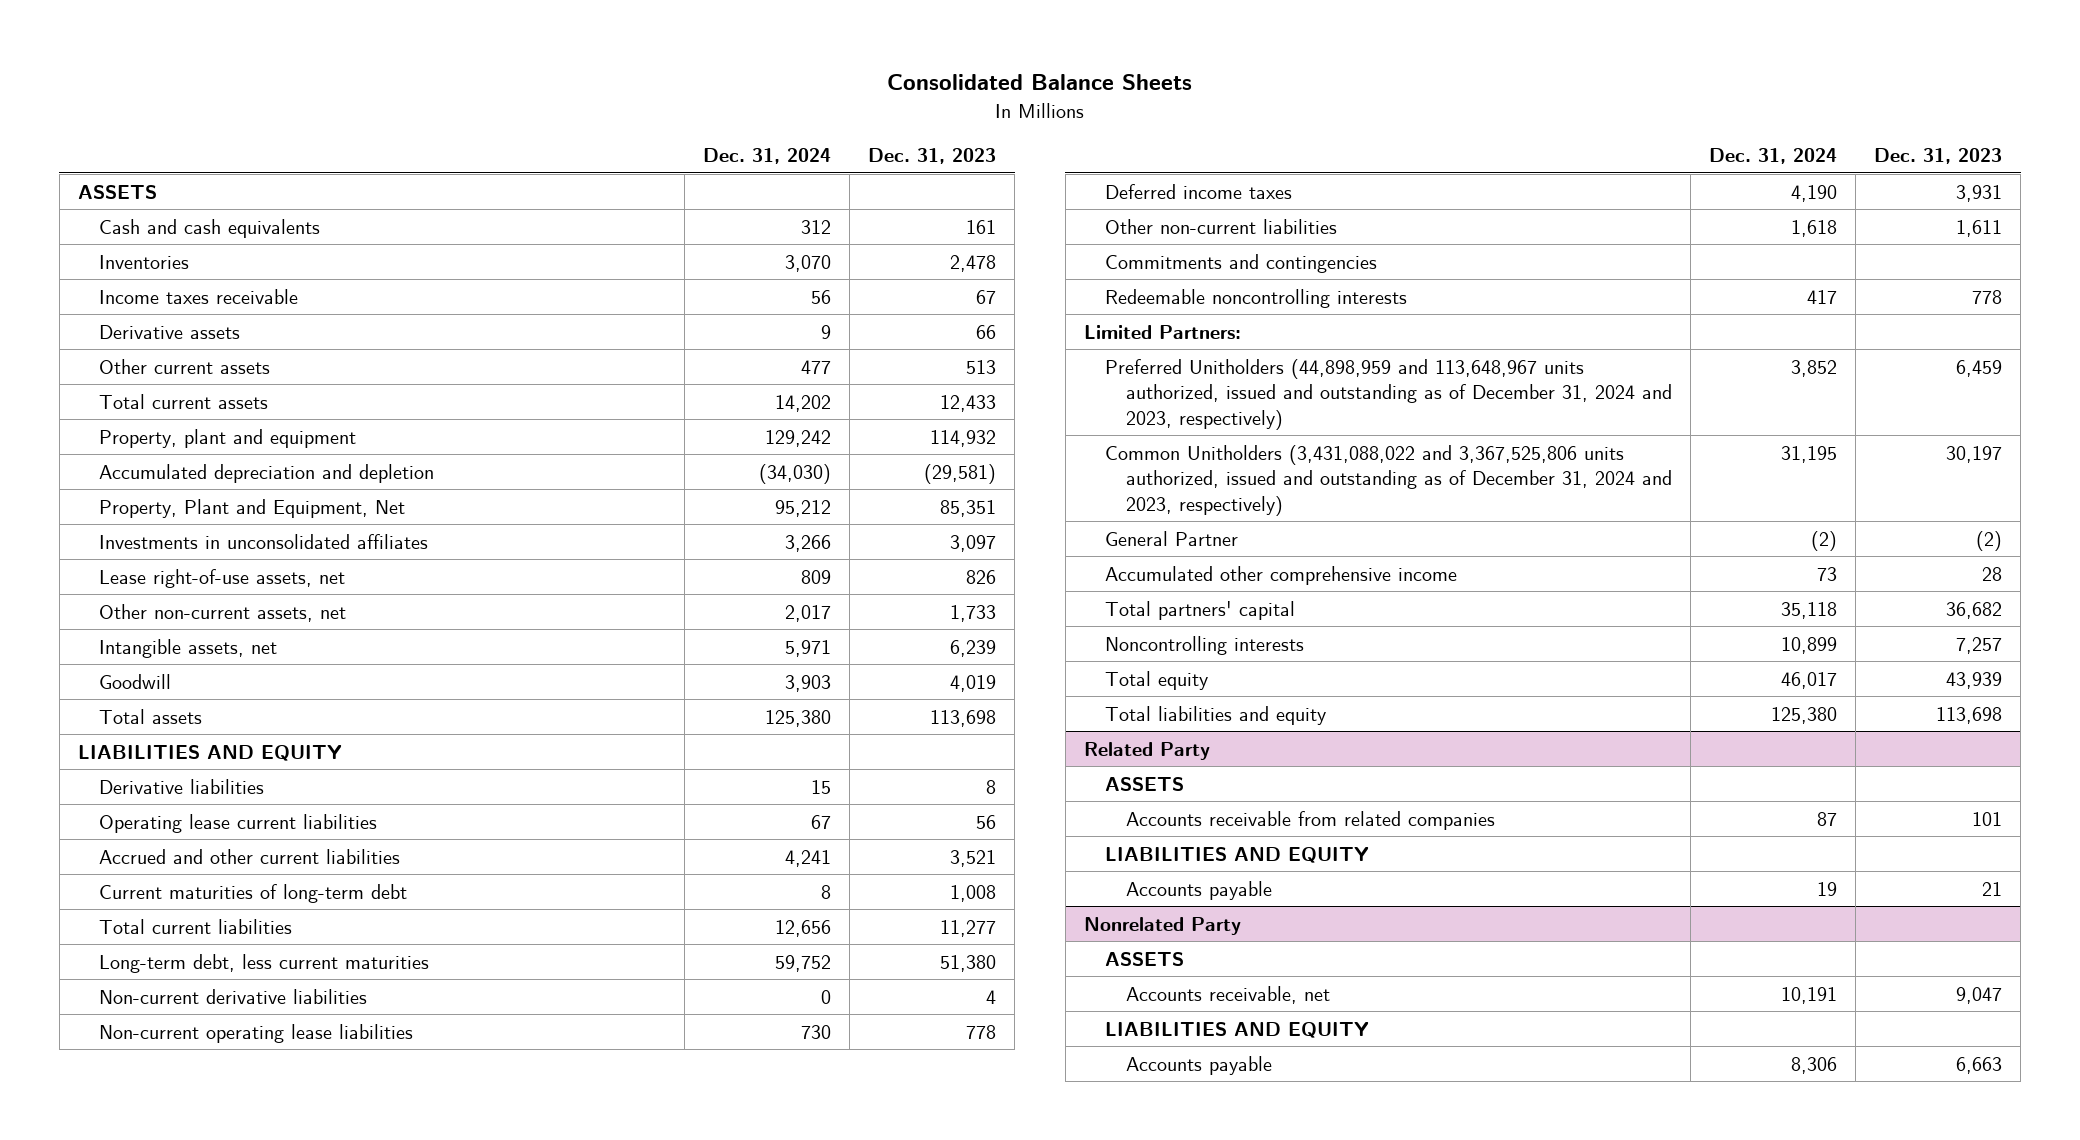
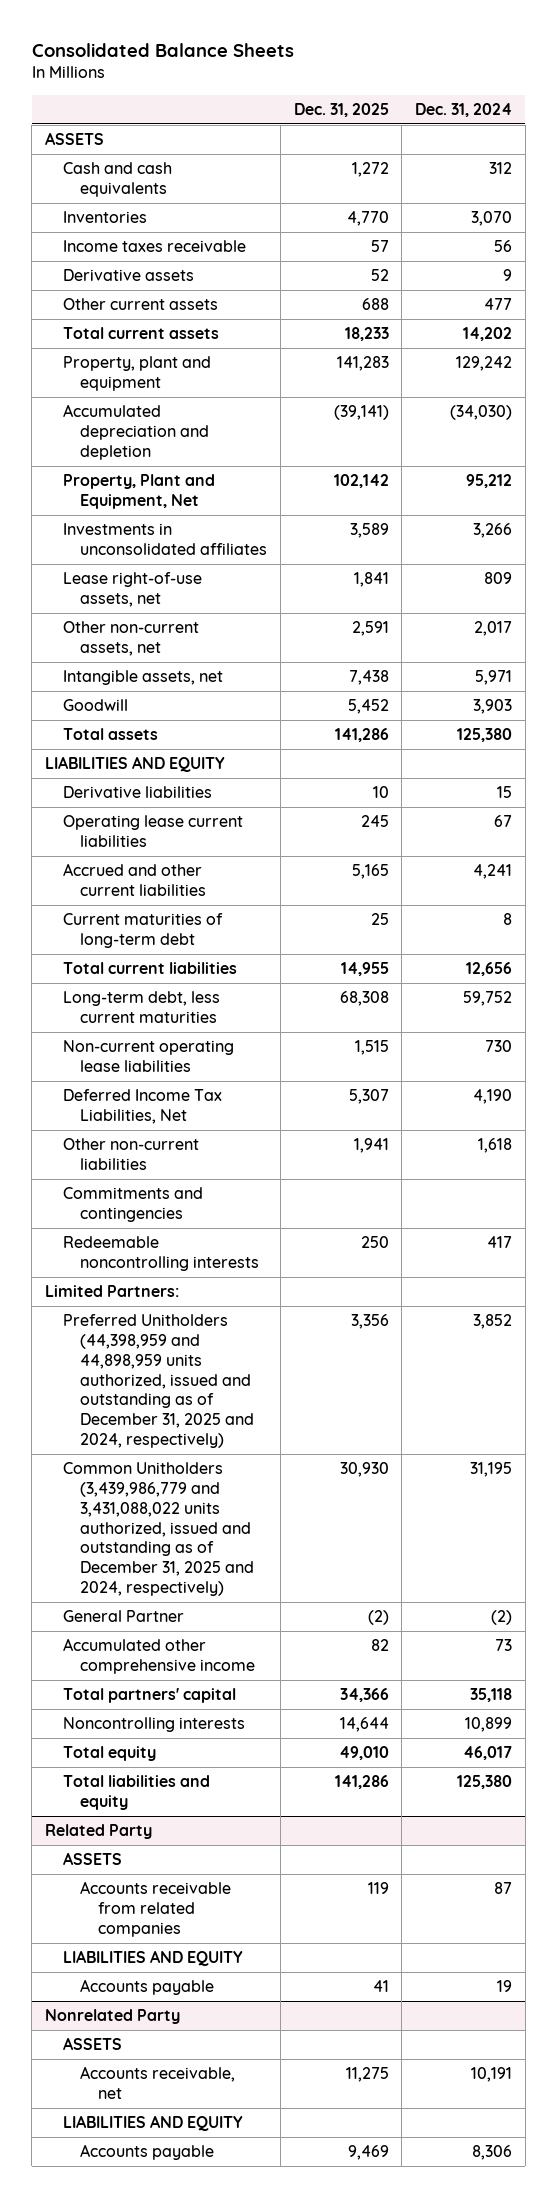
- | Dec. 31, 2024 | Dec. 31, 2023
+ | Dec. 31, 2025 | Dec. 31, 2024
- Non-current derivative liabilities | 0 | 4
- Deferred income taxes | 4,190 | 3,931
+ Deferred Income Tax Liabilities, Net | 5,307 | 4,190
- Preferred Unitholders (44,898,959 and 113,648,967 units authorized, issued and outstanding as of December 31, 2024 and 2023, respectively) | 3,852 | 6,459
- Common Unitholders (3,431,088,022 and 3,367,525,806 units authorized, issued and outstanding as of December 31, 2024 and 2023, respectively) | 31,195 | 30,197
+ Preferred Unitholders (44,398,959 and 44,898,959 units authorized, issued and outstanding as of December 31, 2025 and 2024, respectively) | 3,356 | 3,852
+ Common Unitholders (3,439,986,779 and 3,431,088,022 units authorized, issued and outstanding as of December 31, 2025 and 2024, respectively) | 30,930 | 31,195

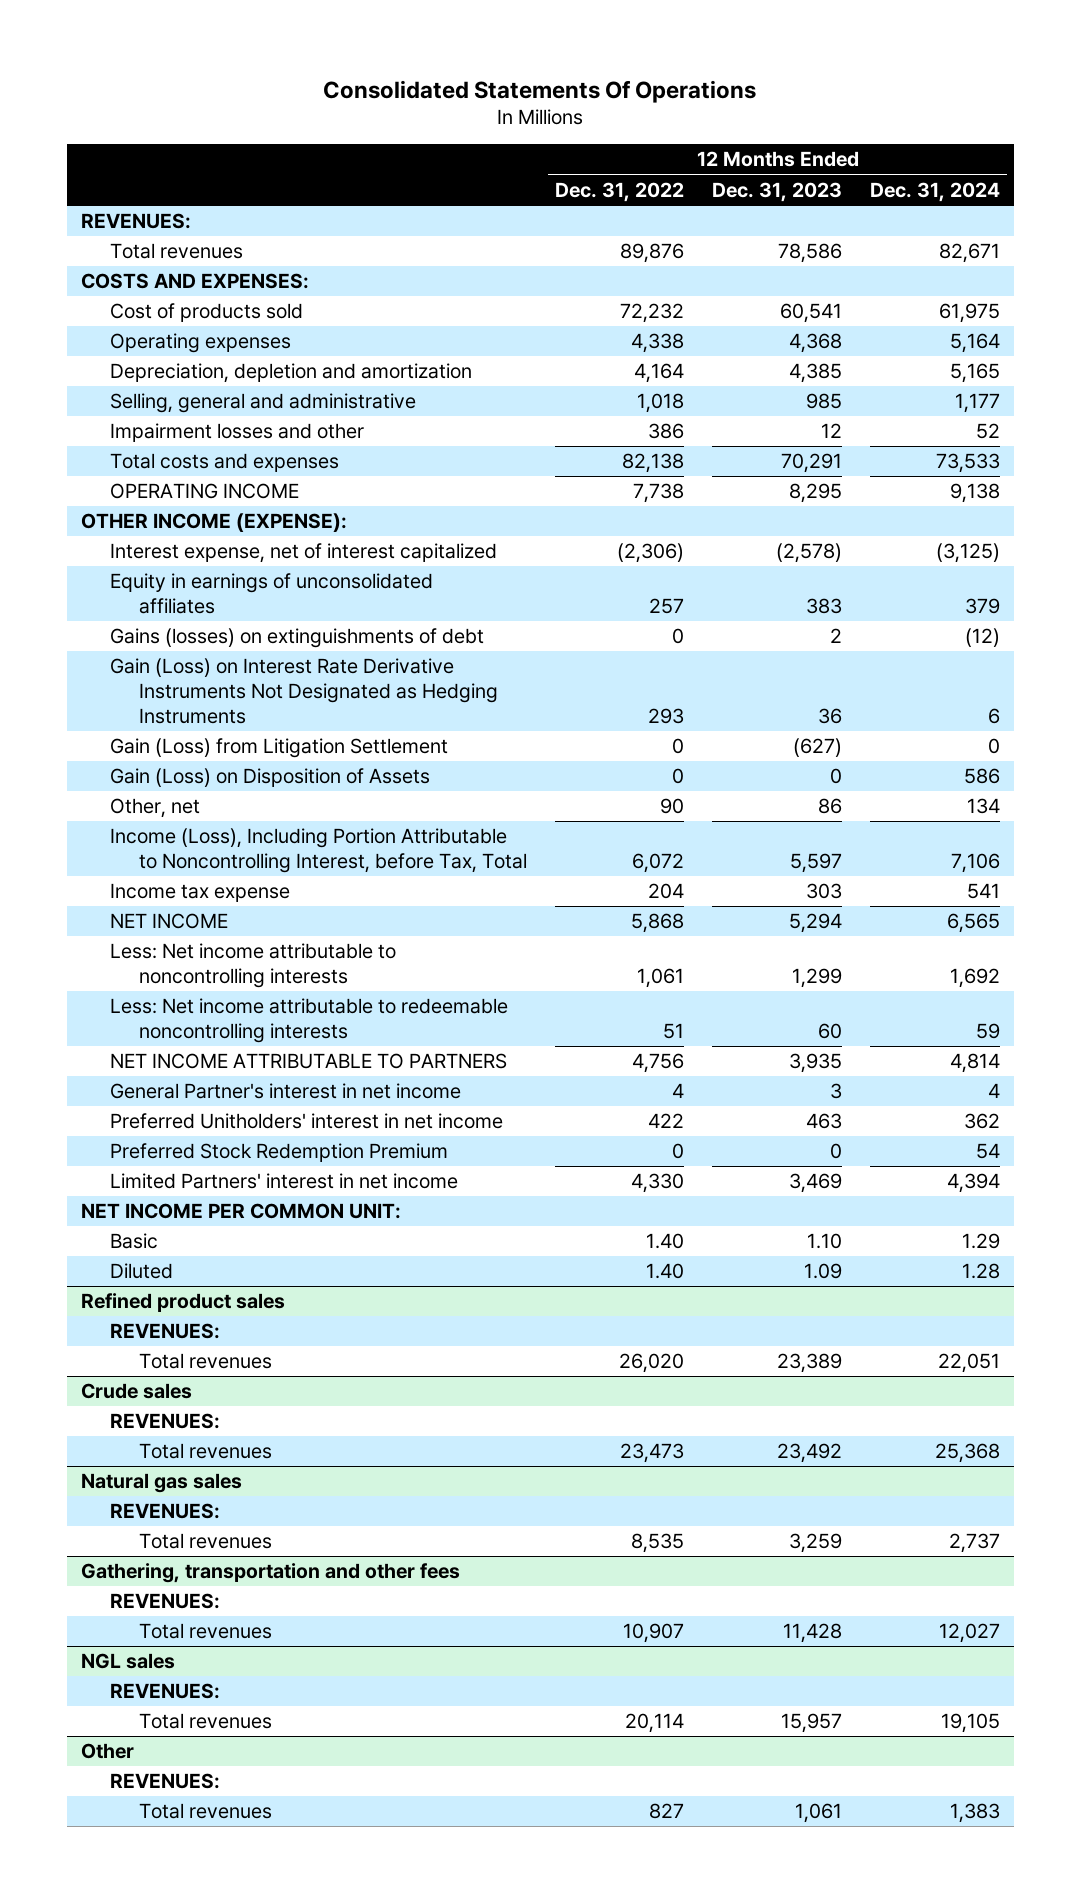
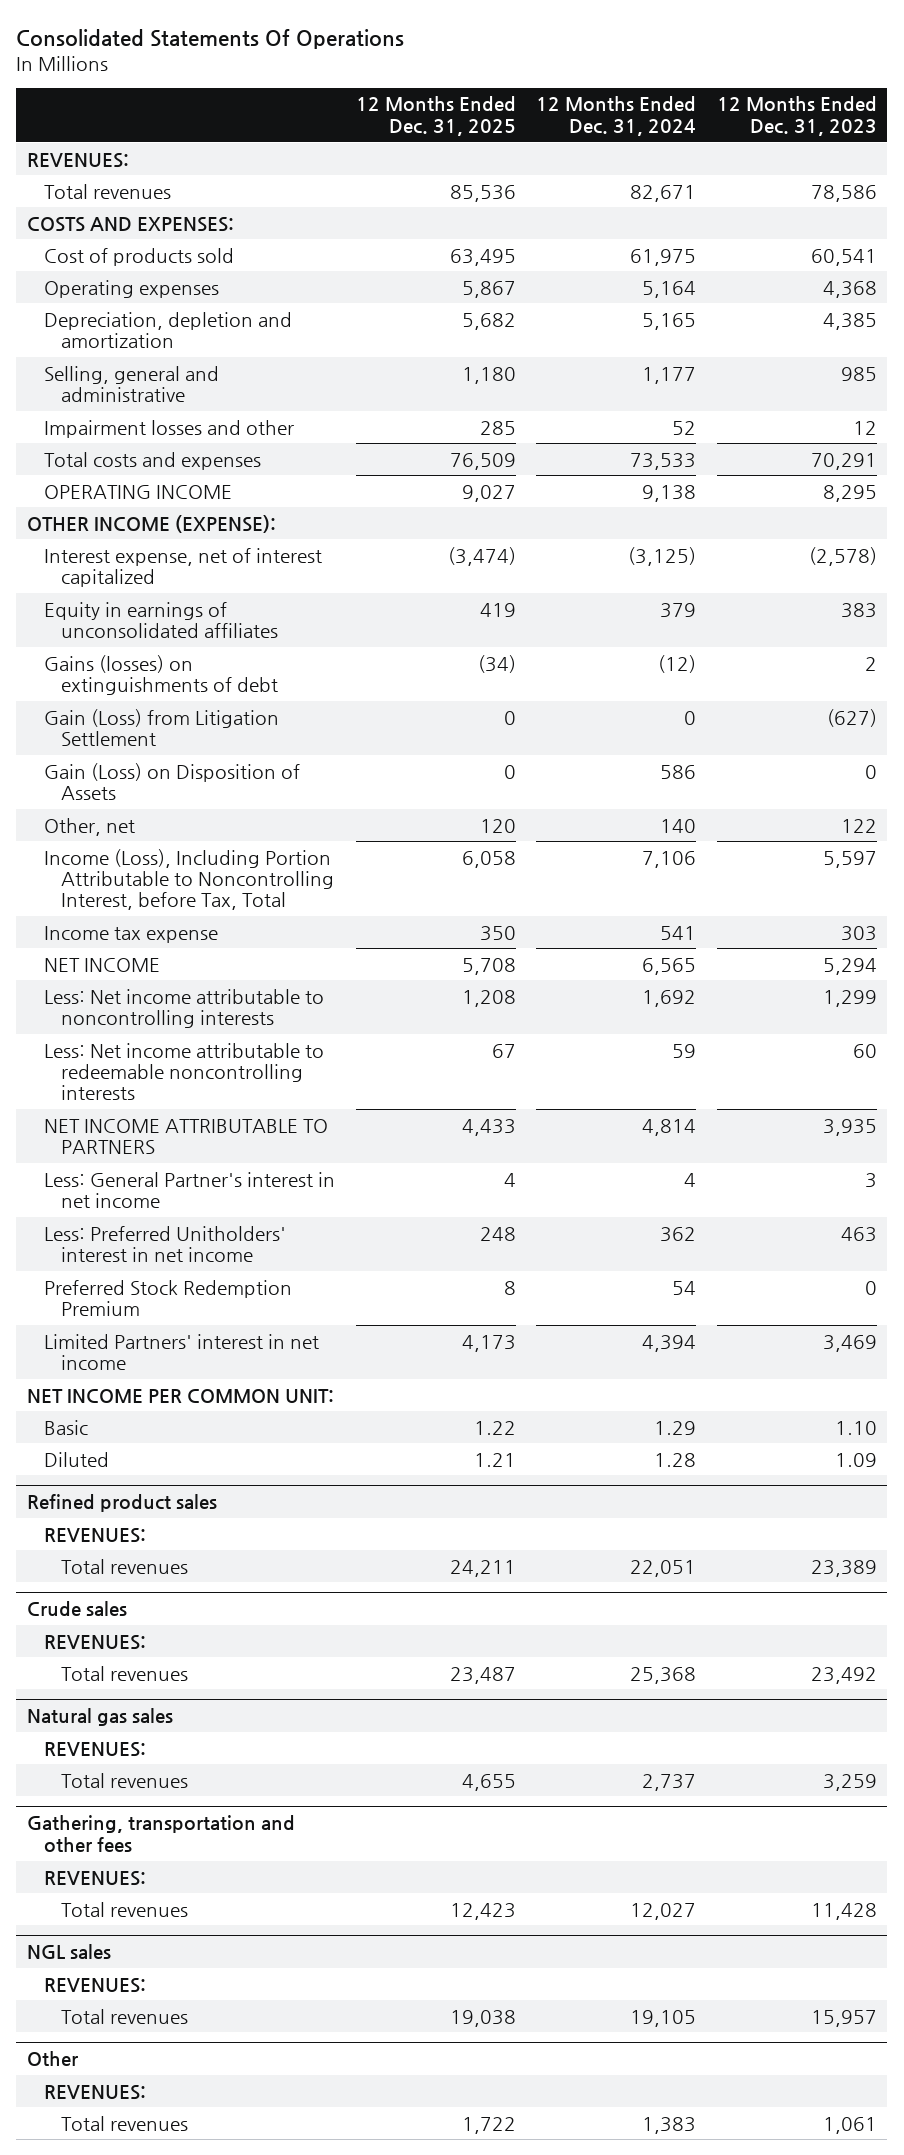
- | 12 Months Ended Dec. 31, 2022 | 12 Months Ended Dec. 31, 2023 | 12 Months Ended Dec. 31, 2024
+ | 12 Months Ended Dec. 31, 2025 | 12 Months Ended Dec. 31, 2024 | 12 Months Ended Dec. 31, 2023
- Gain (Loss) on Interest Rate Derivative Instruments Not Designated as Hedging Instruments | 293 | 36 | 6
- Other, net | 90 | 86 | 134
+ Other, net | 120 | 140 | 122
- General Partner's interest in net income | 4 | 3 | 4
- Preferred Unitholders' interest in net income | 422 | 463 | 362
+ Less: General Partner's interest in net income | 4 | 4 | 3
+ Less: Preferred Unitholders' interest in net income | 248 | 362 | 463

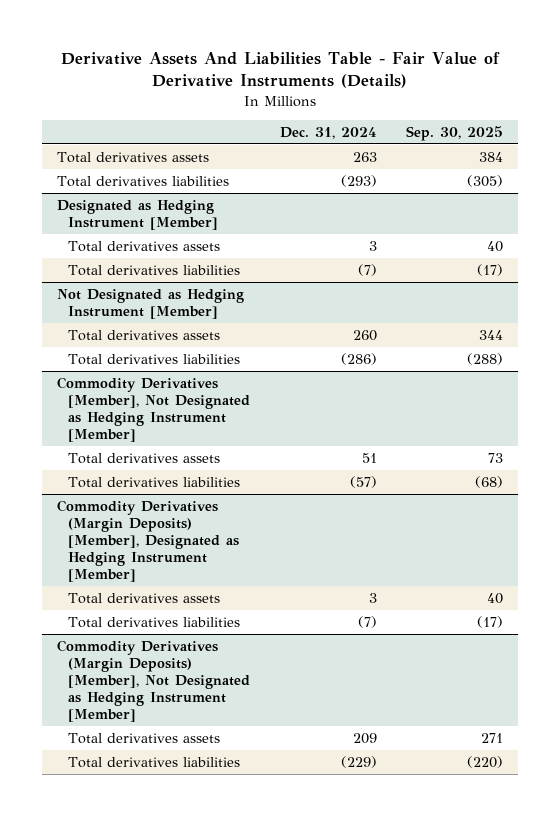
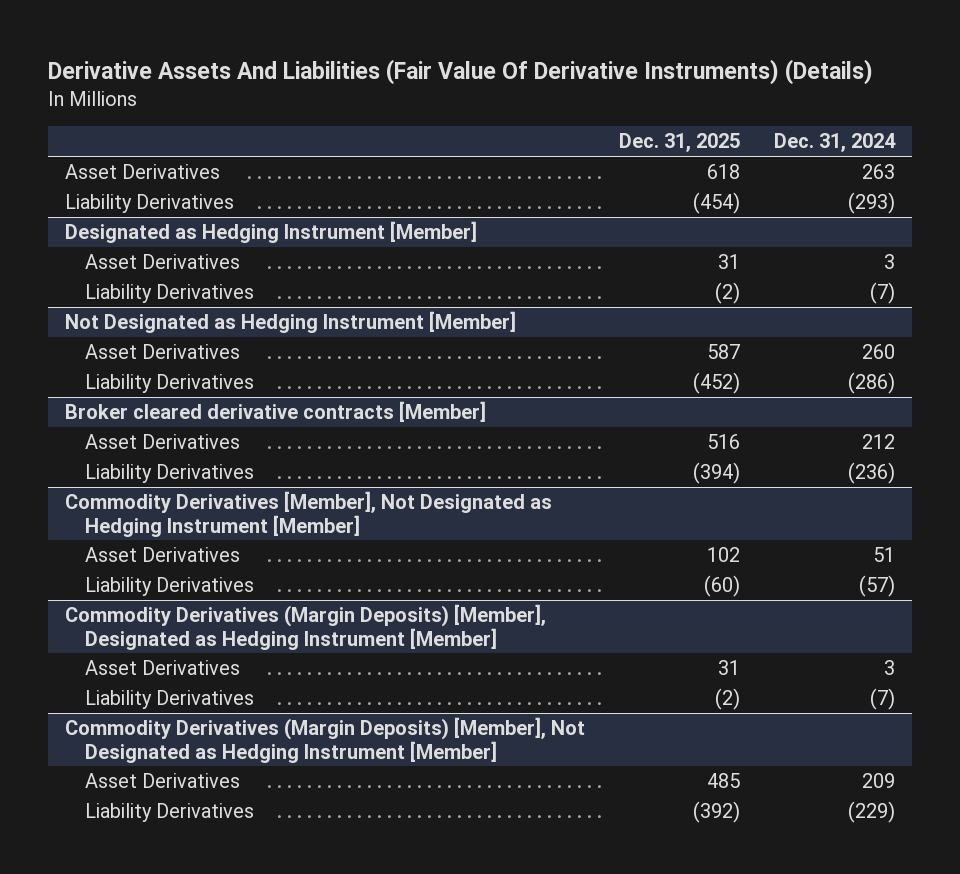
- Derivative Assets And Liabilities Table - Fair Value of Derivative Instruments (Details)
+ Derivative Assets And Liabilities (Fair Value Of Derivative Instruments) (Details)
- | Dec. 31, 2024 | Sep. 30, 2025
+ | Dec. 31, 2025 | Dec. 31, 2024
- Total derivatives assets | 263 | 384
- Total derivatives liabilities | (293) | (305)
+ Asset Derivatives | 618 | 263
+ Liability Derivatives | (454) | (293)
@ Designated as Hedging Instrument [Member]
- Total derivatives assets | 3 | 40
- Total derivatives liabilities | (7) | (17)
+ Asset Derivatives | 31 | 3
+ Liability Derivatives | (2) | (7)
@ Not Designated as Hedging Instrument [Member]
- Total derivatives assets | 260 | 344
- Total derivatives liabilities | (286) | (288)
+ Asset Derivatives | 587 | 260
+ Liability Derivatives | (452) | (286)
+ Broker cleared derivative contracts [Member]
+ Asset Derivatives | 516 | 212
+ Liability Derivatives | (394) | (236)
@ Commodity Derivatives [Member], Not Designated as Hedging Instrument [Member]
- Total derivatives assets | 51 | 73
- Total derivatives liabilities | (57) | (68)
+ Asset Derivatives | 102 | 51
+ Liability Derivatives | (60) | (57)
@ Commodity Derivatives (Margin Deposits) [Member], Designated as Hedging Instrument [Member]
- Total derivatives assets | 3 | 40
- Total derivatives liabilities | (7) | (17)
+ Asset Derivatives | 31 | 3
+ Liability Derivatives | (2) | (7)
@ Commodity Derivatives (Margin Deposits) [Member], Not Designated as Hedging Instrument [Member]
- Total derivatives assets | 209 | 271
- Total derivatives liabilities | (229) | (220)
+ Asset Derivatives | 485 | 209
+ Liability Derivatives | (392) | (229)

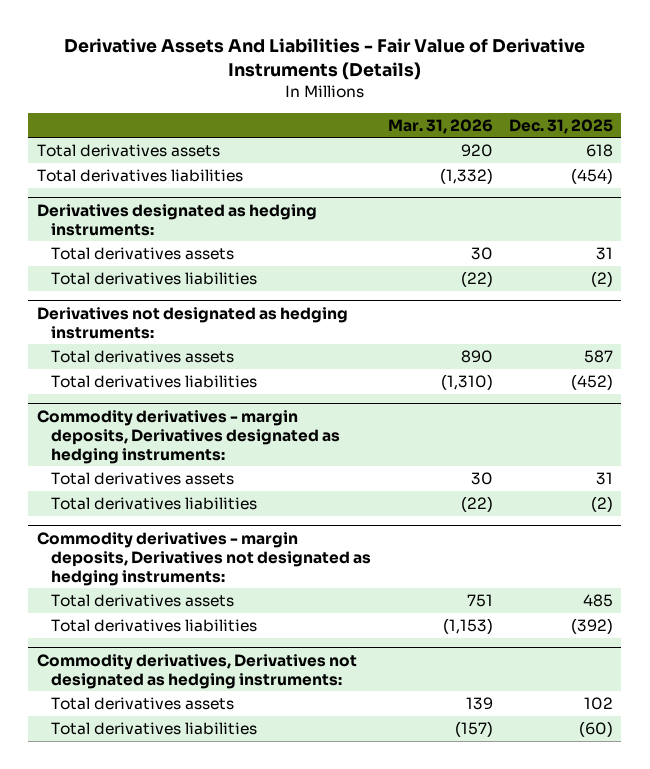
- Derivative Assets And Liabilities (Fair Value Of Derivative Instruments) (Details)
+ Derivative Assets And Liabilities - Fair Value of Derivative Instruments (Details)
- | Dec. 31, 2025 | Dec. 31, 2024
+ | Mar. 31, 2026 | Dec. 31, 2025
- Asset Derivatives | 618 | 263
- Liability Derivatives | (454) | (293)
- Designated as Hedging Instrument [Member]
- Asset Derivatives | 31 | 3
- Liability Derivatives | (2) | (7)
- Not Designated as Hedging Instrument [Member]
- Asset Derivatives | 587 | 260
- Liability Derivatives | (452) | (286)
- Broker cleared derivative contracts [Member]
- Asset Derivatives | 516 | 212
- Liability Derivatives | (394) | (236)
- Commodity Derivatives [Member], Not Designated as Hedging Instrument [Member]
- Asset Derivatives | 102 | 51
- Liability Derivatives | (60) | (57)
- Commodity Derivatives (Margin Deposits) [Member], Designated as Hedging Instrument [Member]
- Asset Derivatives | 31 | 3
- Liability Derivatives | (2) | (7)
- Commodity Derivatives (Margin Deposits) [Member], Not Designated as Hedging Instrument [Member]
- Asset Derivatives | 485 | 209
- Liability Derivatives | (392) | (229)
+ Total derivatives assets | 920 | 618
+ Total derivatives liabilities | (1,332) | (454)
+ Derivatives designated as hedging instruments:
+ Total derivatives assets | 30 | 31
+ Total derivatives liabilities | (22) | (2)
+ Derivatives not designated as hedging instruments:
+ Total derivatives assets | 890 | 587
+ Total derivatives liabilities | (1,310) | (452)
+ Commodity derivatives - margin deposits, Derivatives designated as hedging instruments:
+ Total derivatives assets | 30 | 31
+ Total derivatives liabilities | (22) | (2)
+ Commodity derivatives - margin deposits, Derivatives not designated as hedging instruments:
+ Total derivatives assets | 751 | 485
+ Total derivatives liabilities | (1,153) | (392)
+ Commodity derivatives, Derivatives not designated as hedging instruments:
+ Total derivatives assets | 139 | 102
+ Total derivatives liabilities | (157) | (60)

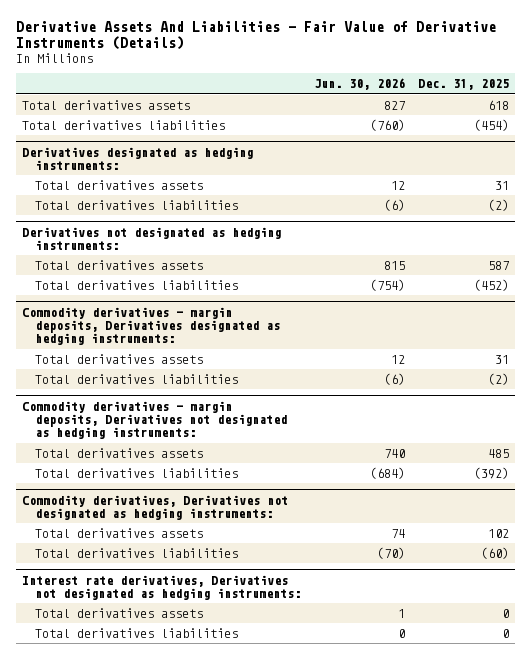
- | Mar. 31, 2026 | Dec. 31, 2025
+ | Jun. 30, 2026 | Dec. 31, 2025
+ Interest rate derivatives, Derivatives not designated as hedging instruments:
+ Total derivatives assets | 1 | 0
+ Total derivatives liabilities | 0 | 0

